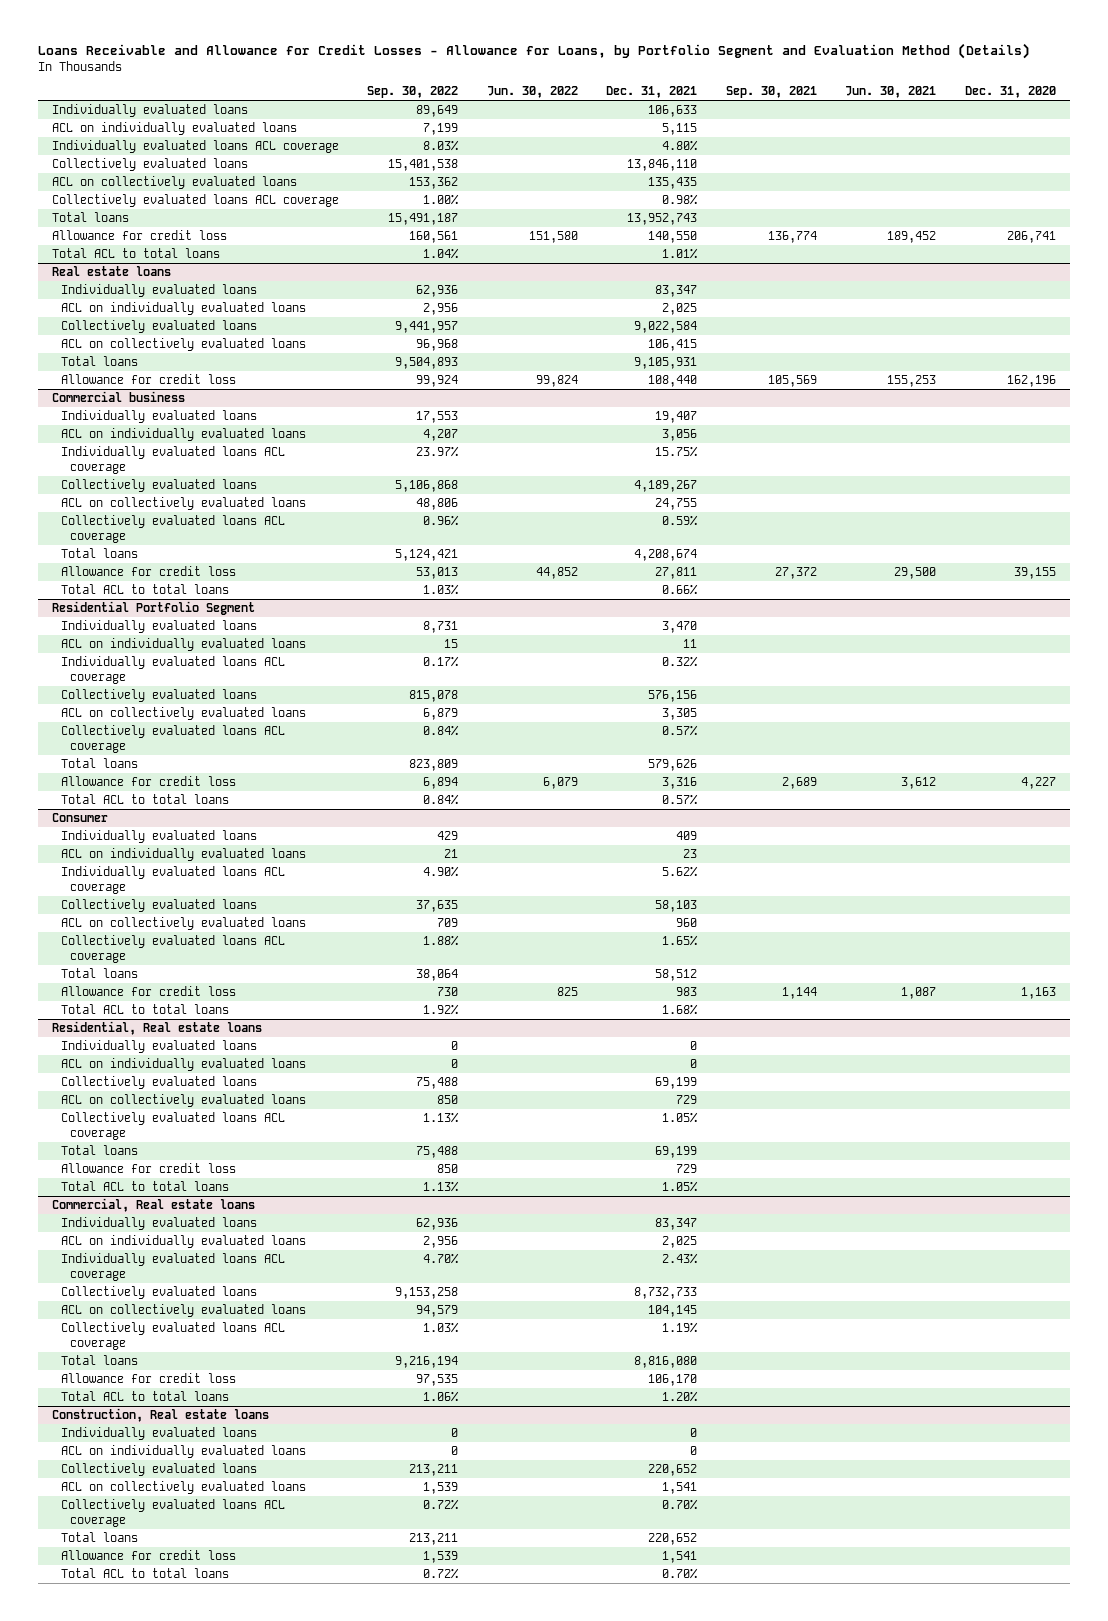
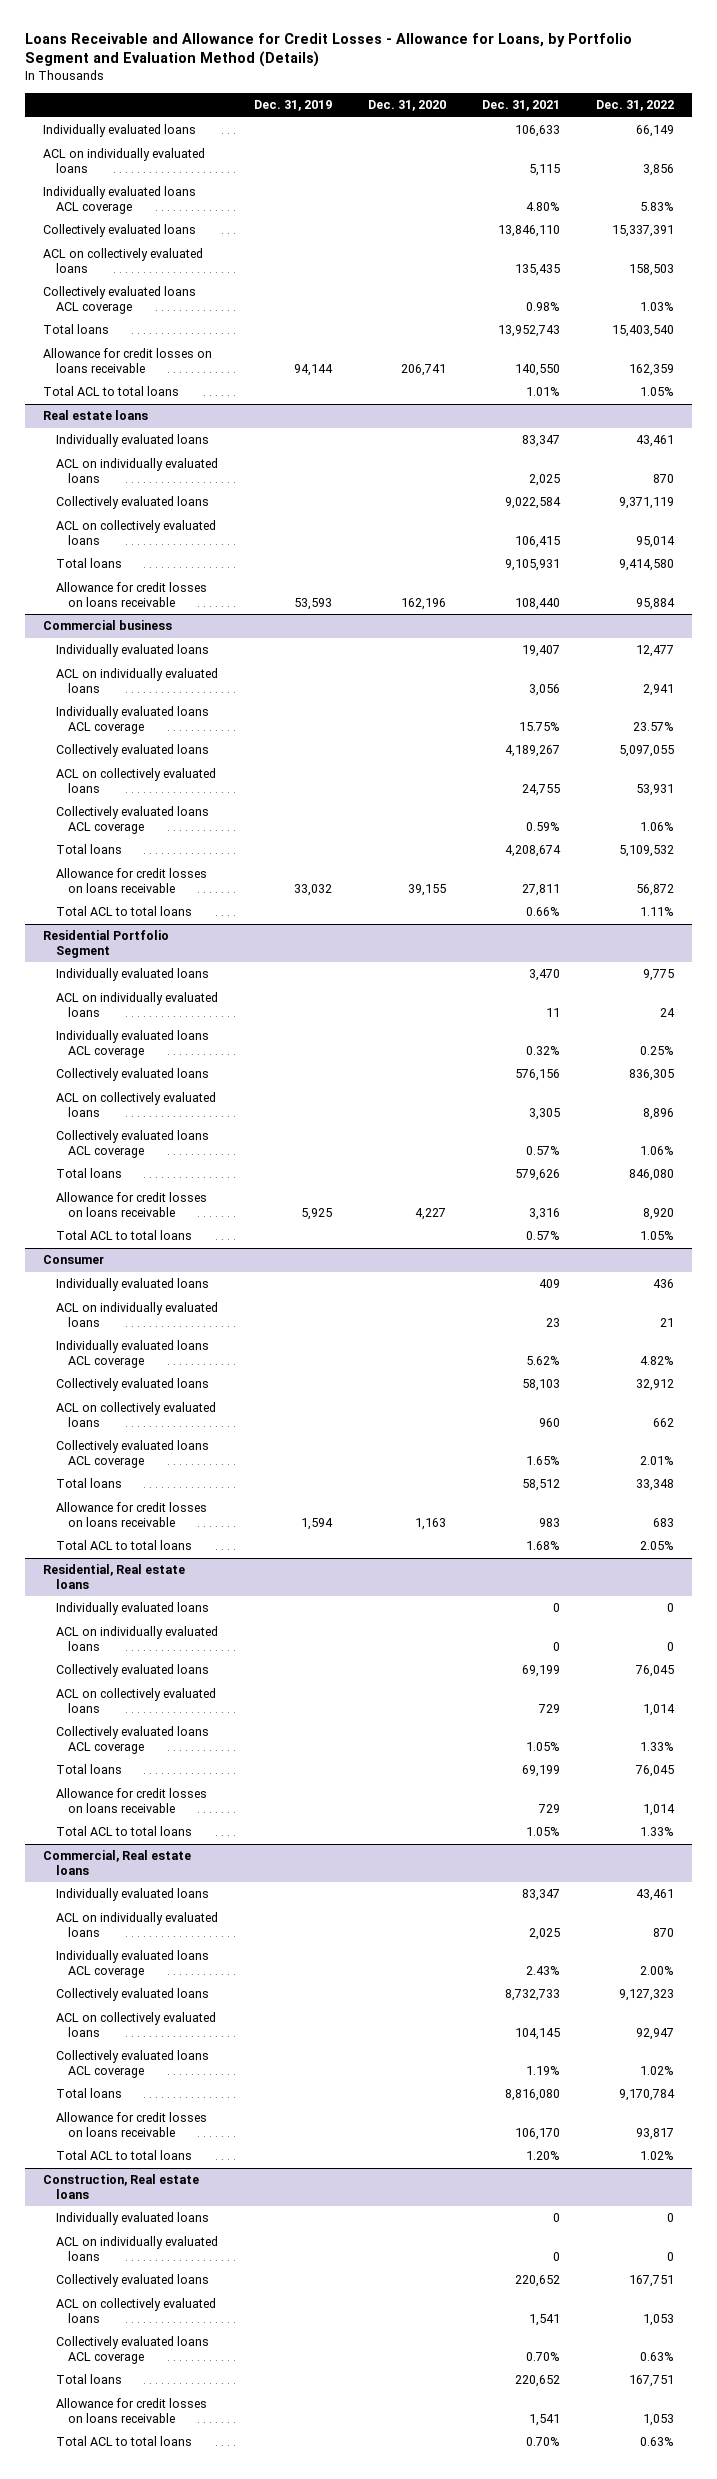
- | Sep. 30, 2022 | Jun. 30, 2022 | Dec. 31, 2021 | Sep. 30, 2021 | Jun. 30, 2021 | Dec. 31, 2020
+ | Dec. 31, 2019 | Dec. 31, 2020 | Dec. 31, 2021 | Dec. 31, 2022
- Allowance for credit loss | 160,561 | 151,580 | 140,550 | 136,774 | 189,452 | 206,741
+ Allowance for credit losses on loans receivable | 94,144 | 206,741 | 140,550 | 162,359
@ Real estate loans
- Allowance for credit loss | 99,924 | 99,824 | 108,440 | 105,569 | 155,253 | 162,196
+ Allowance for credit losses on loans receivable | 53,593 | 162,196 | 108,440 | 95,884
@ Commercial business
- Allowance for credit loss | 53,013 | 44,852 | 27,811 | 27,372 | 29,500 | 39,155
+ Allowance for credit losses on loans receivable | 33,032 | 39,155 | 27,811 | 56,872
@ Residential Portfolio Segment
- Allowance for credit loss | 6,894 | 6,079 | 3,316 | 2,689 | 3,612 | 4,227
+ Allowance for credit losses on loans receivable | 5,925 | 4,227 | 3,316 | 8,920
@ Consumer
- Allowance for credit loss | 730 | 825 | 983 | 1,144 | 1,087 | 1,163
+ Allowance for credit losses on loans receivable | 1,594 | 1,163 | 983 | 683
@ Residential, Real estate loans
- Allowance for credit loss | 850 | | 729 | | |
+ Allowance for credit losses on loans receivable | | | 729 | 1,014
@ Commercial, Real estate loans
- Allowance for credit loss | 97,535 | | 106,170 | | |
+ Allowance for credit losses on loans receivable | | | 106,170 | 93,817
@ Construction, Real estate loans
- Allowance for credit loss | 1,539 | | 1,541 | | |
+ Allowance for credit losses on loans receivable | | | 1,541 | 1,053

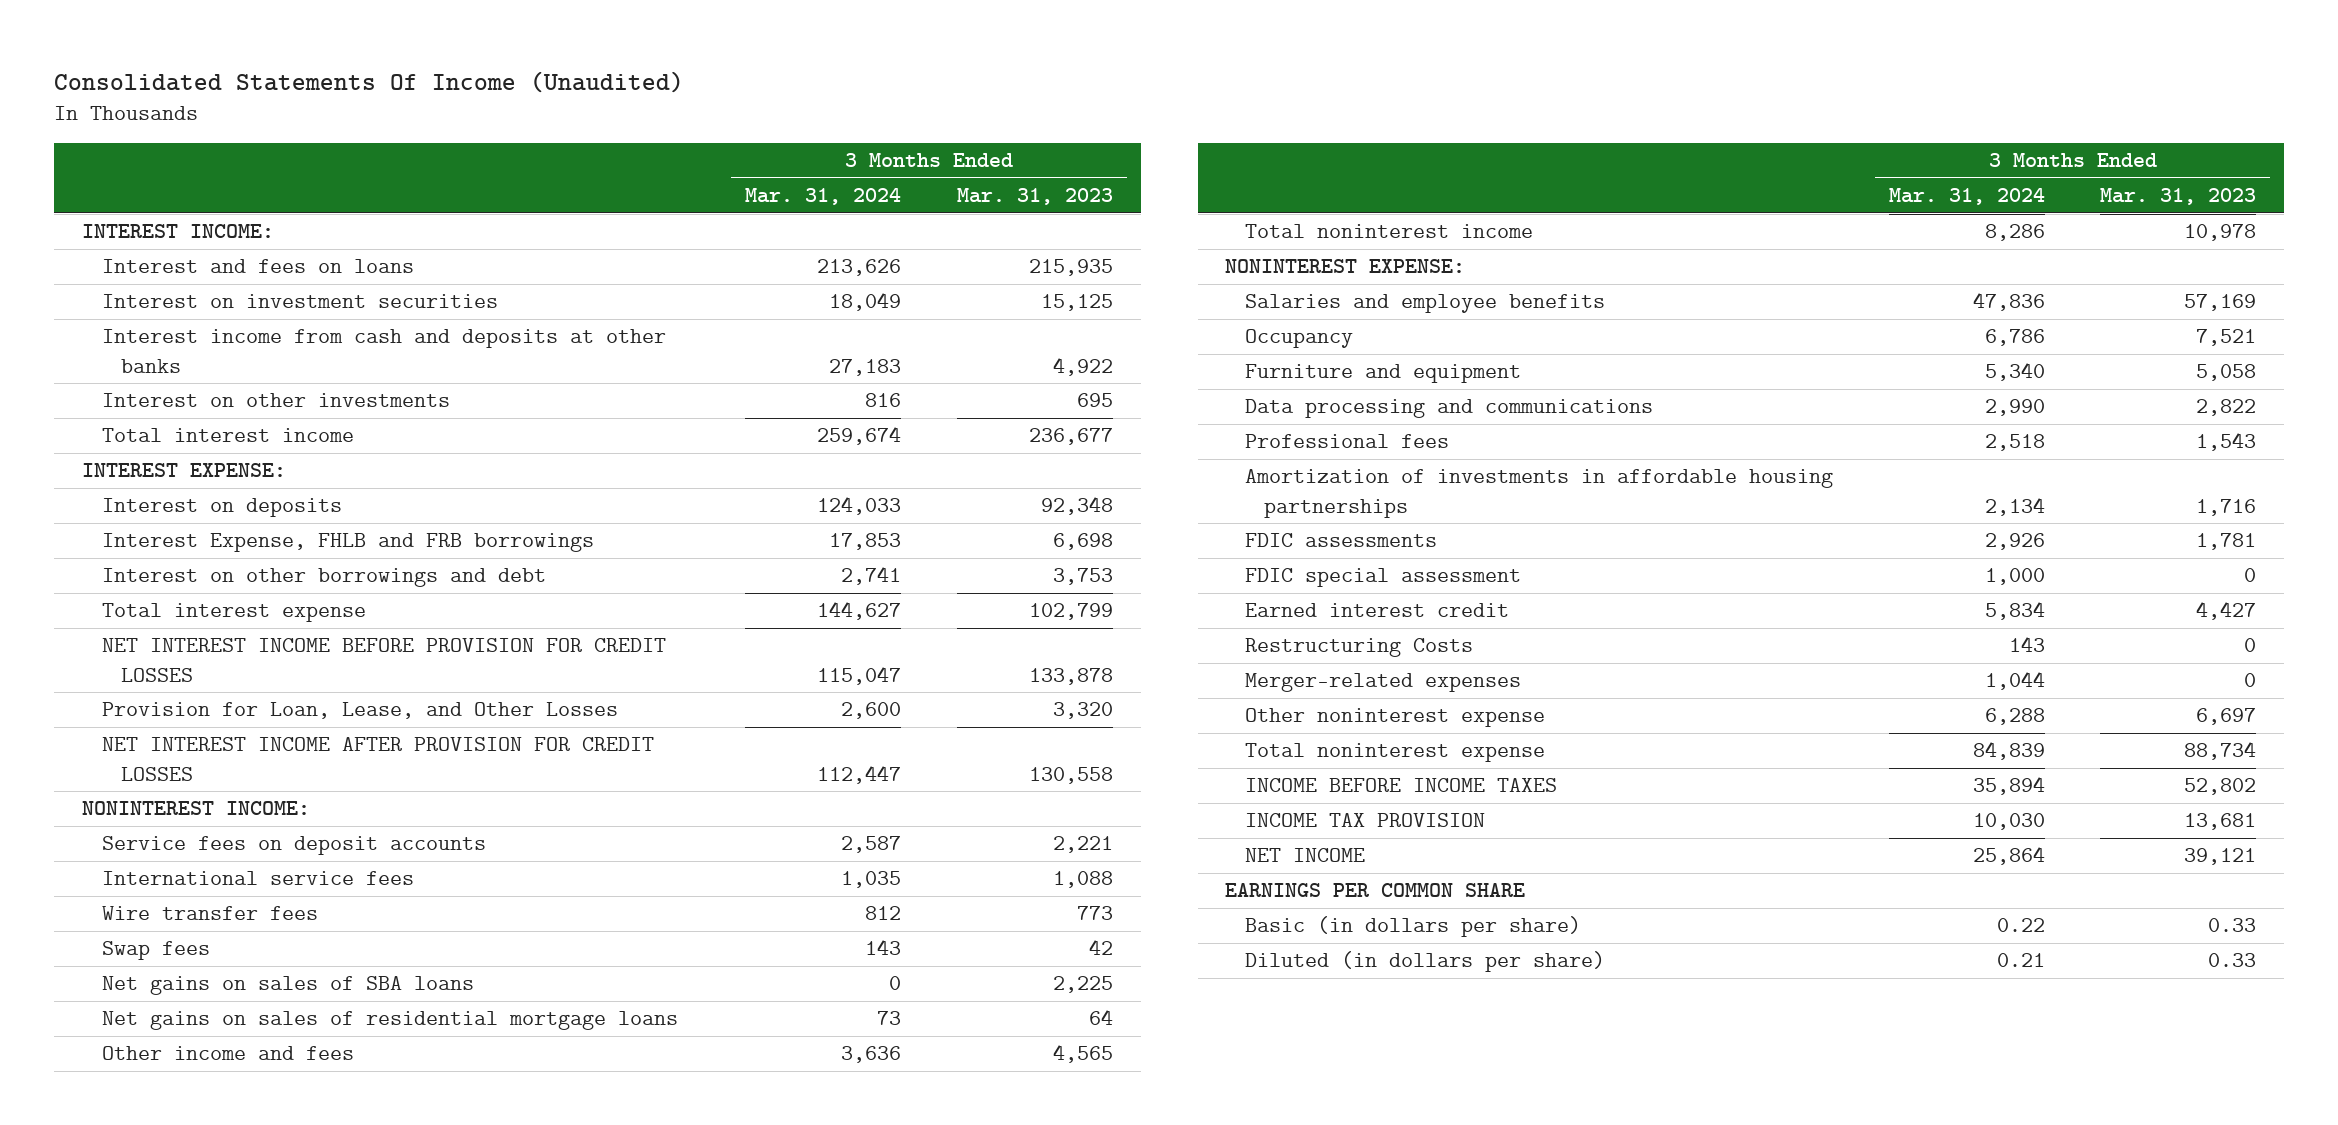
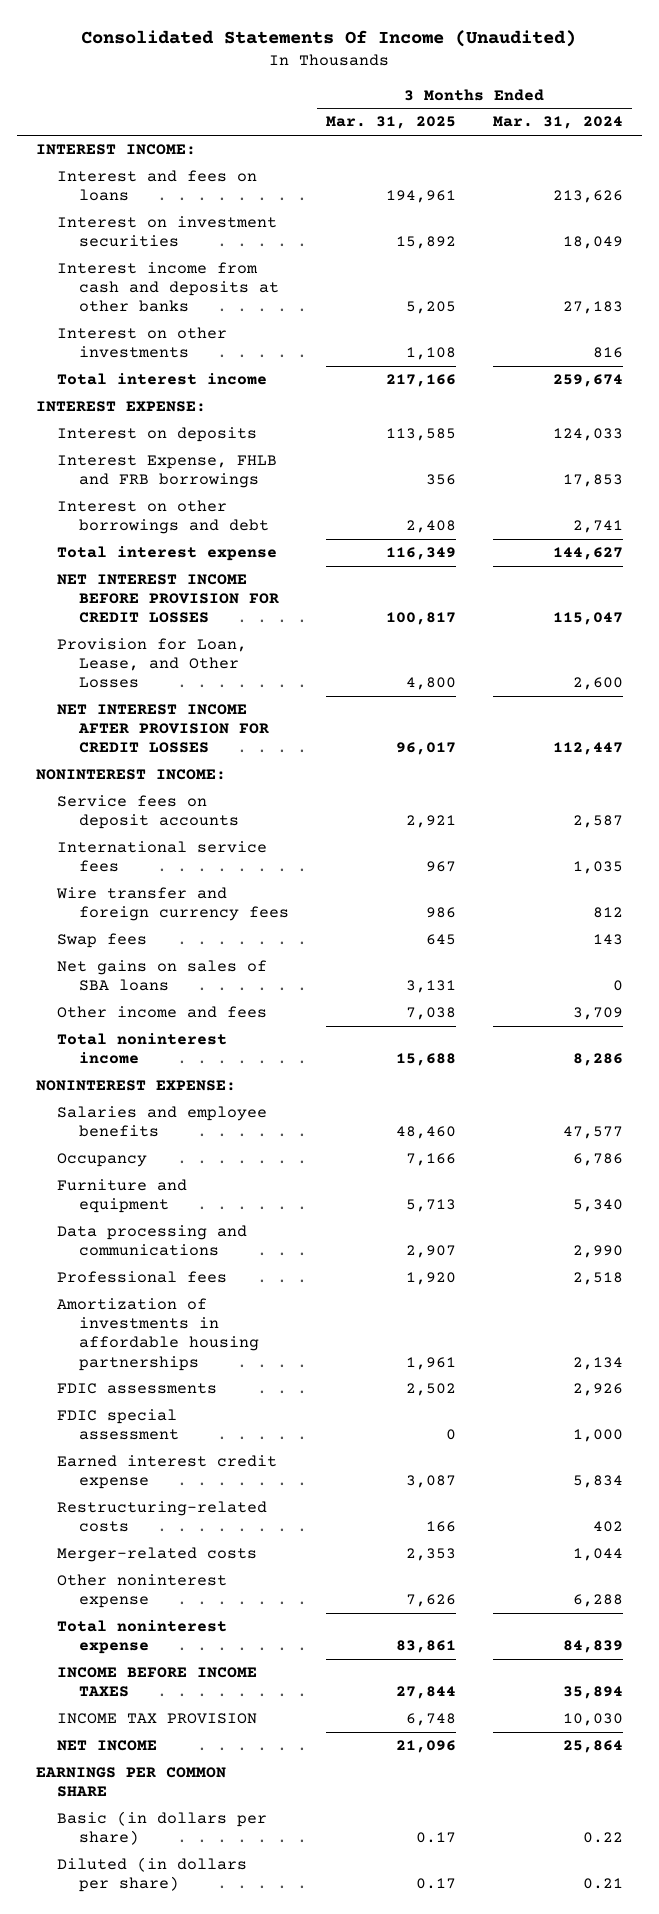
- | 3 Months Ended Mar. 31, 2024 | 3 Months Ended Mar. 31, 2023
+ | 3 Months Ended Mar. 31, 2025 | 3 Months Ended Mar. 31, 2024
- Wire transfer fees | 812 | 773
+ Wire transfer and foreign currency fees | 986 | 812
- Net gains on sales of residential mortgage loans | 73 | 64
- Other income and fees | 3,636 | 4,565
+ Other income and fees | 7,038 | 3,709
- Salaries and employee benefits | 47,836 | 57,169
+ Salaries and employee benefits | 48,460 | 47,577
- Earned interest credit | 5,834 | 4,427
- Restructuring Costs | 143 | 0
- Merger-related expenses | 1,044 | 0
+ Earned interest credit expense | 3,087 | 5,834
+ Restructuring-related costs | 166 | 402
+ Merger-related costs | 2,353 | 1,044

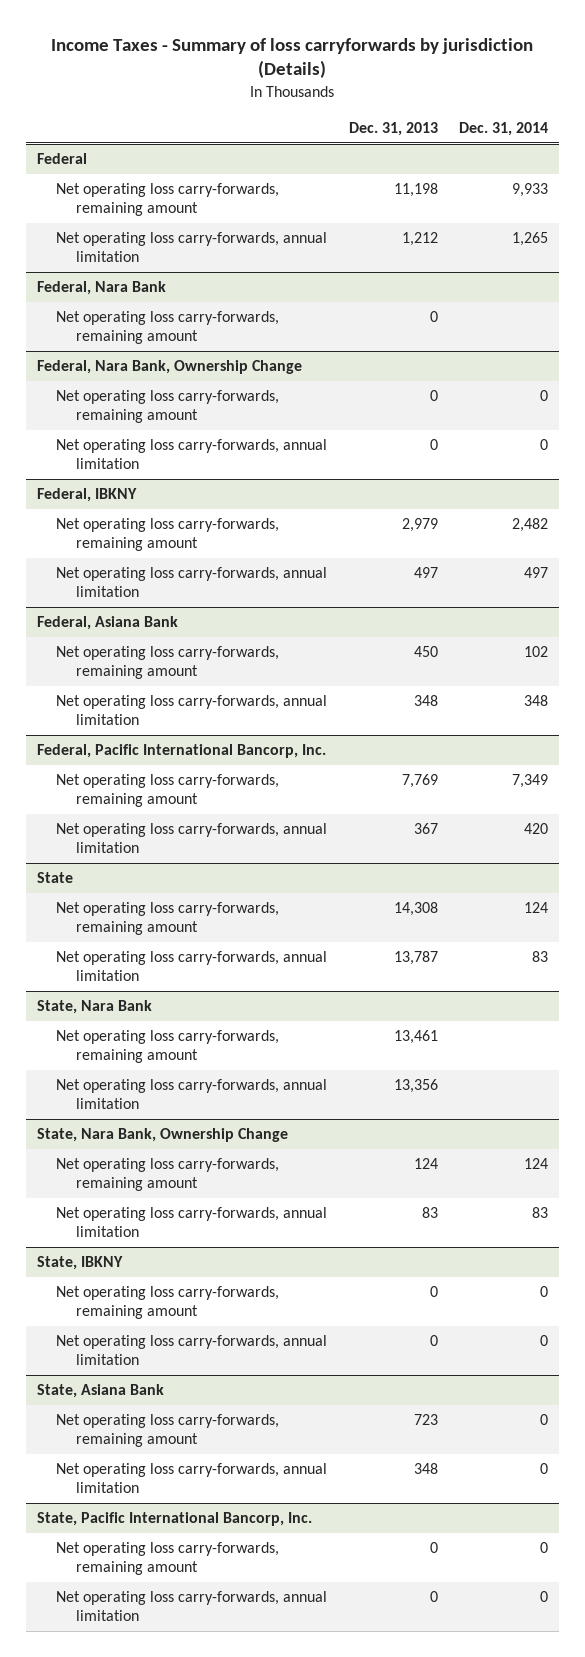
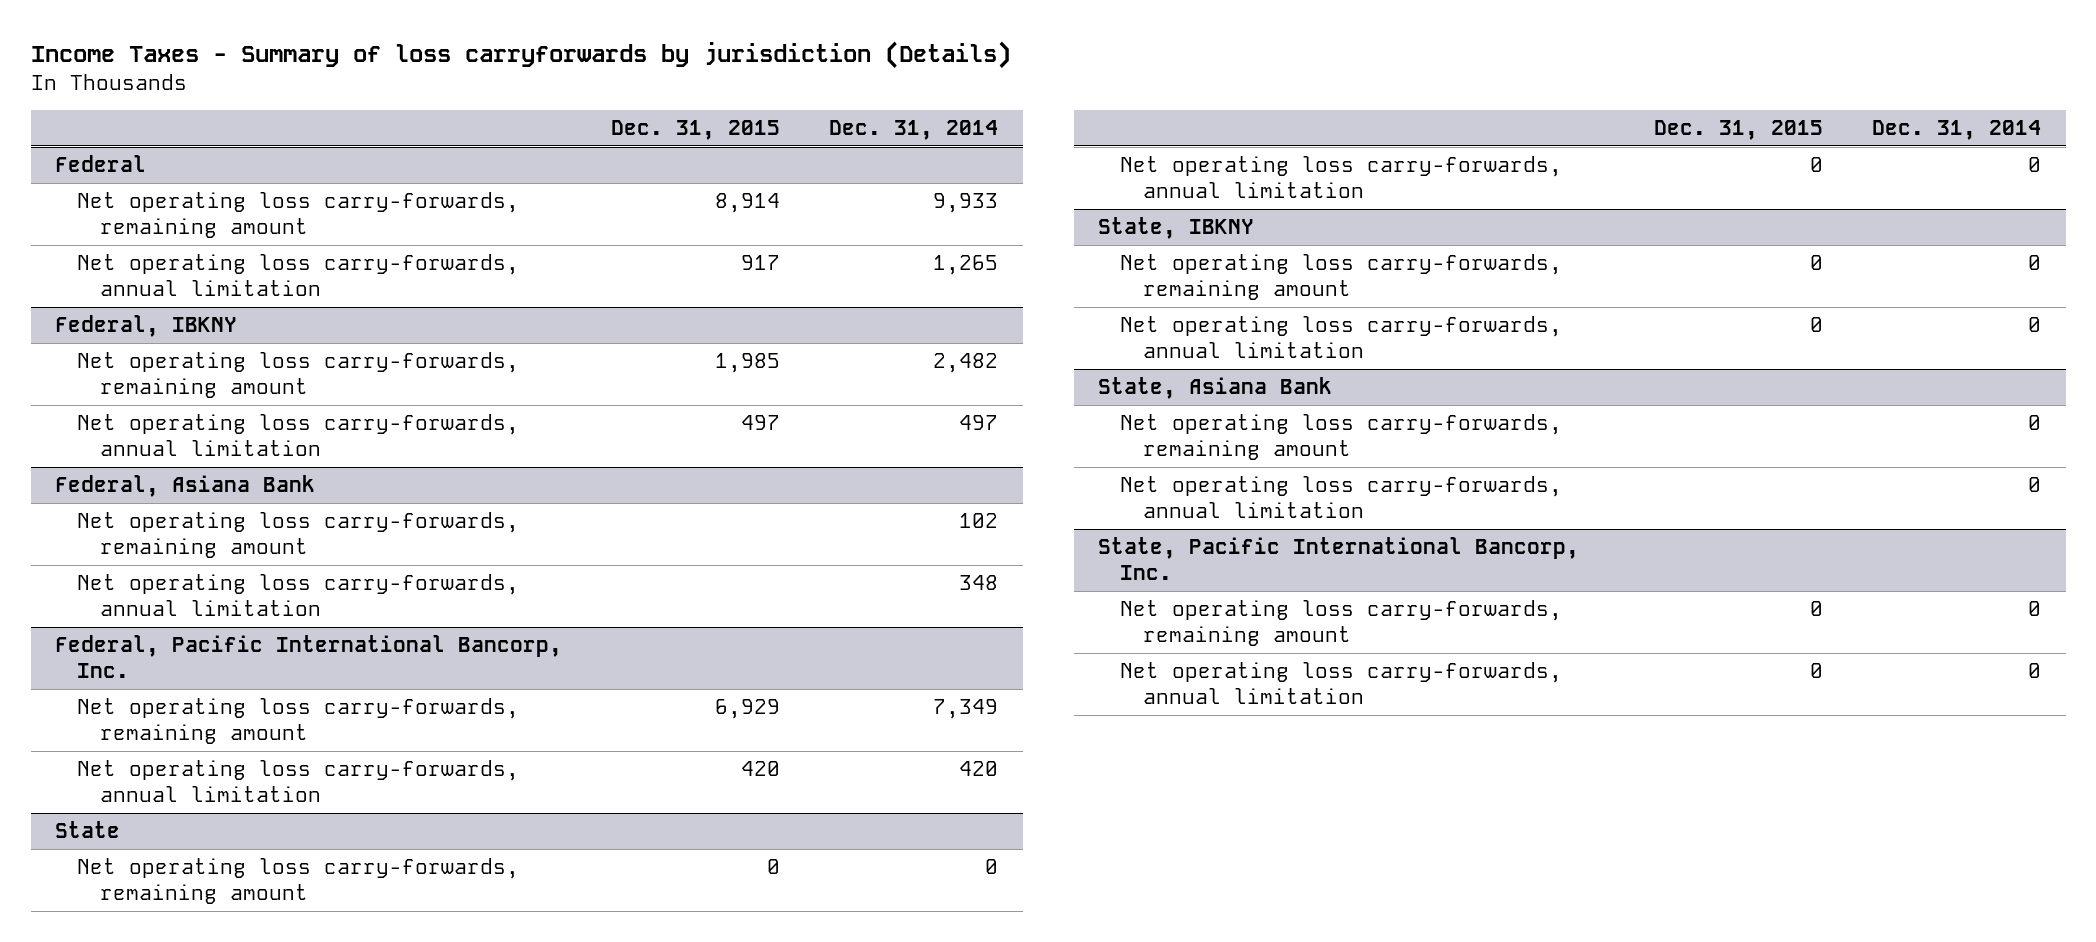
- | Dec. 31, 2013 | Dec. 31, 2014
+ | Dec. 31, 2015 | Dec. 31, 2014
- Federal, Nara Bank
- Net operating loss carry-forwards, remaining amount | 0 |
- Federal, Nara Bank, Ownership Change
- Net operating loss carry-forwards, remaining amount | 0 | 0
- Net operating loss carry-forwards, annual limitation | 0 | 0
@ State
- Net operating loss carry-forwards, remaining amount | 14,308 | 124
- Net operating loss carry-forwards, annual limitation | 13,787 | 83
- State, Nara Bank
- Net operating loss carry-forwards, remaining amount | 13,461 |
- Net operating loss carry-forwards, annual limitation | 13,356 |
- State, Nara Bank, Ownership Change
- Net operating loss carry-forwards, remaining amount | 124 | 124
- Net operating loss carry-forwards, annual limitation | 83 | 83
@ State
+ Net operating loss carry-forwards, remaining amount | 0 | 0
+ Net operating loss carry-forwards, annual limitation | 0 | 0

